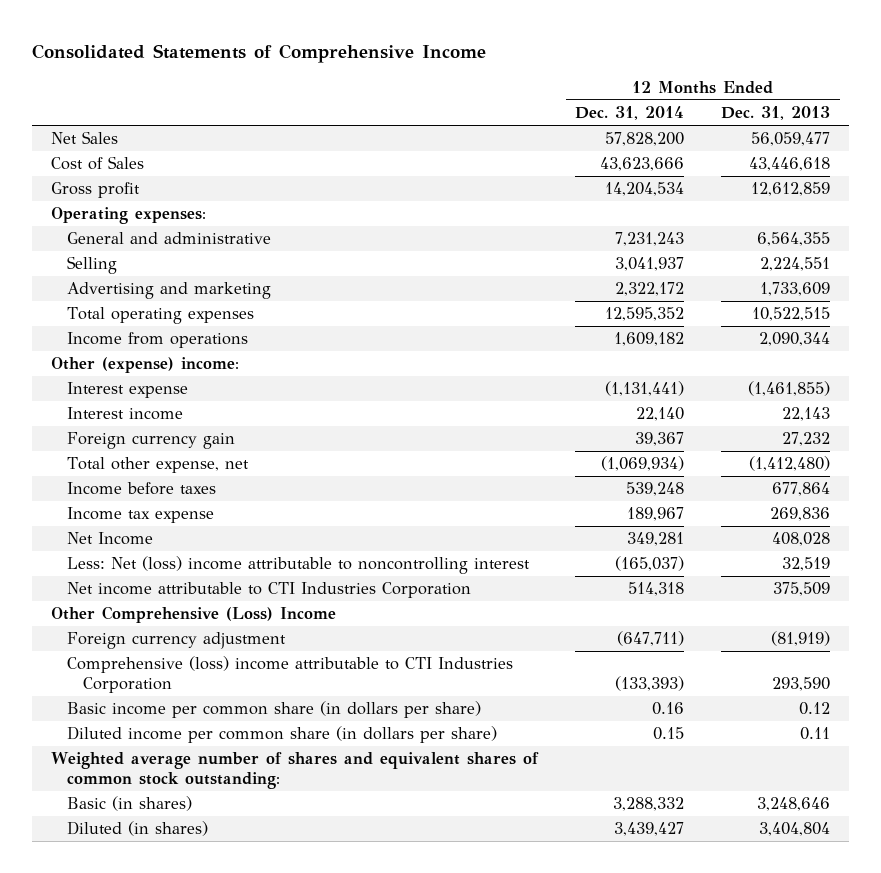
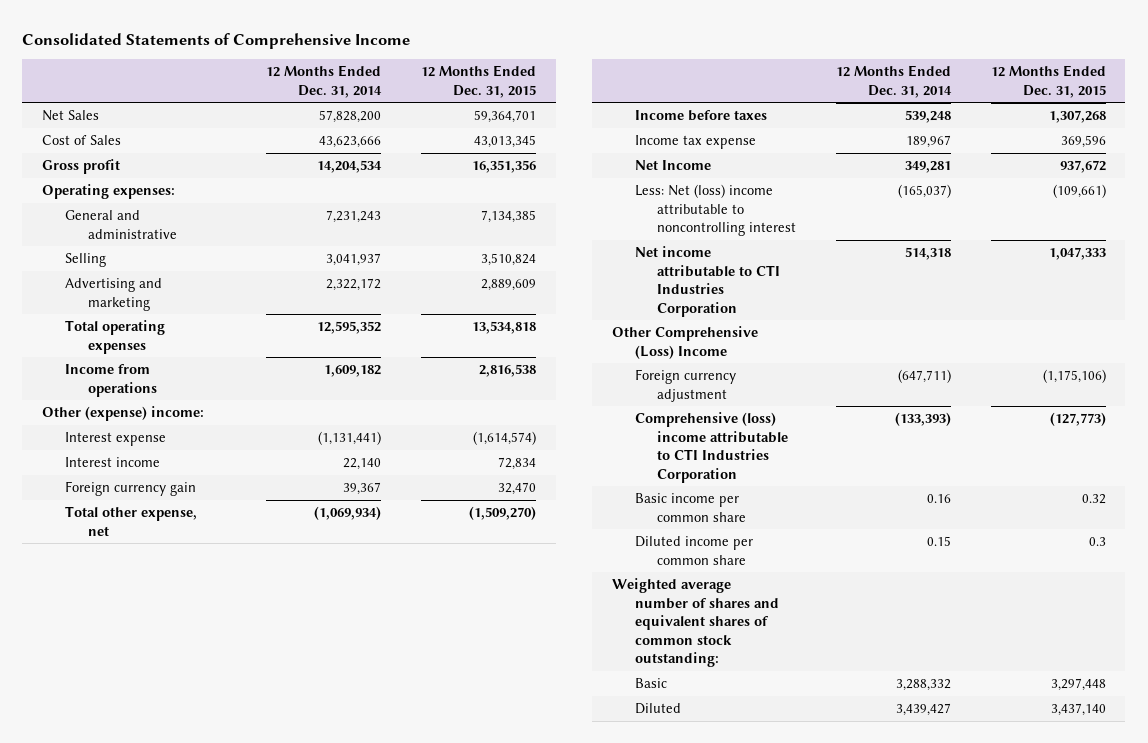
- | 12 Months Ended Dec. 31, 2014 | 12 Months Ended Dec. 31, 2013
+ | 12 Months Ended Dec. 31, 2014 | 12 Months Ended Dec. 31, 2015
- Basic income per common share (in dollars per share) | 0.16 | 0.12
- Diluted income per common share (in dollars per share) | 0.15 | 0.11
+ Basic income per common share | 0.16 | 0.32
+ Diluted income per common share | 0.15 | 0.3
- Basic (in shares) | 3,288,332 | 3,248,646
- Diluted (in shares) | 3,439,427 | 3,404,804
+ Basic | 3,288,332 | 3,297,448
+ Diluted | 3,439,427 | 3,437,140

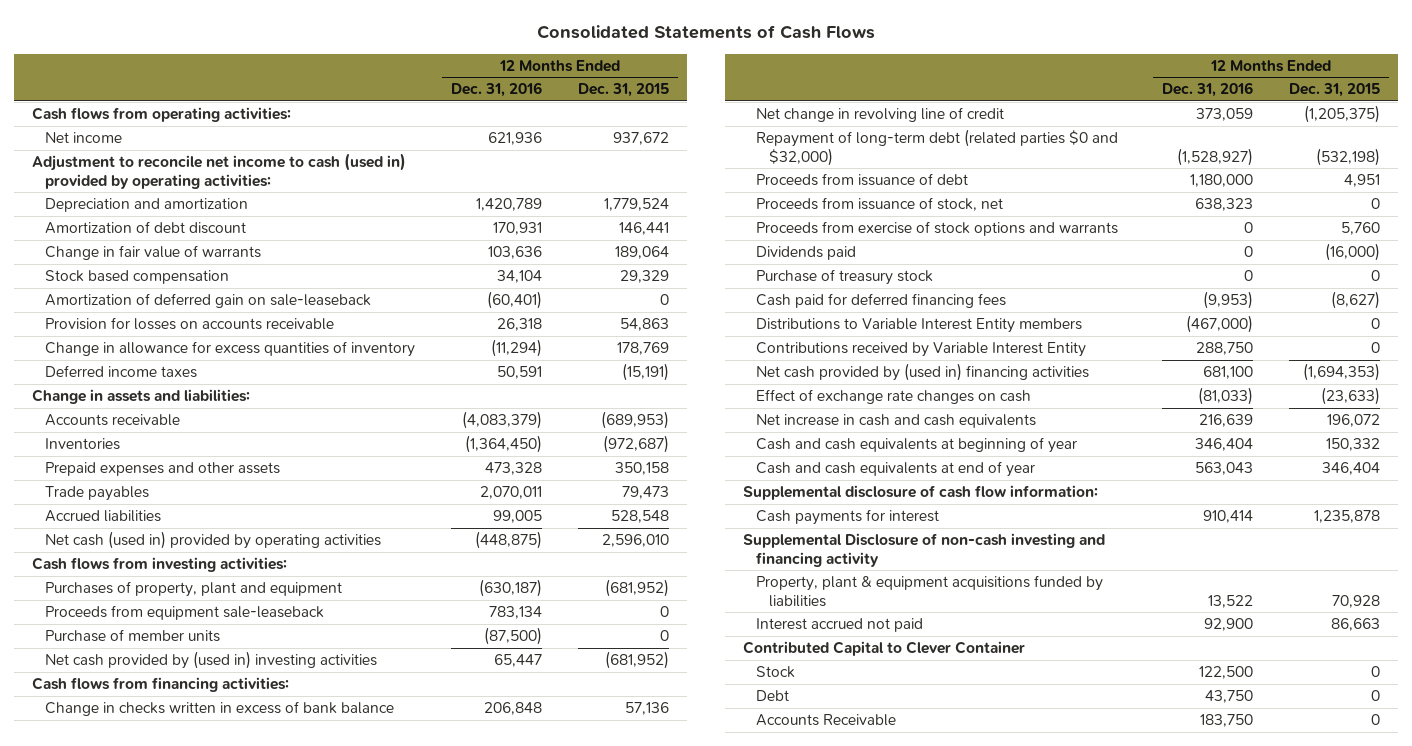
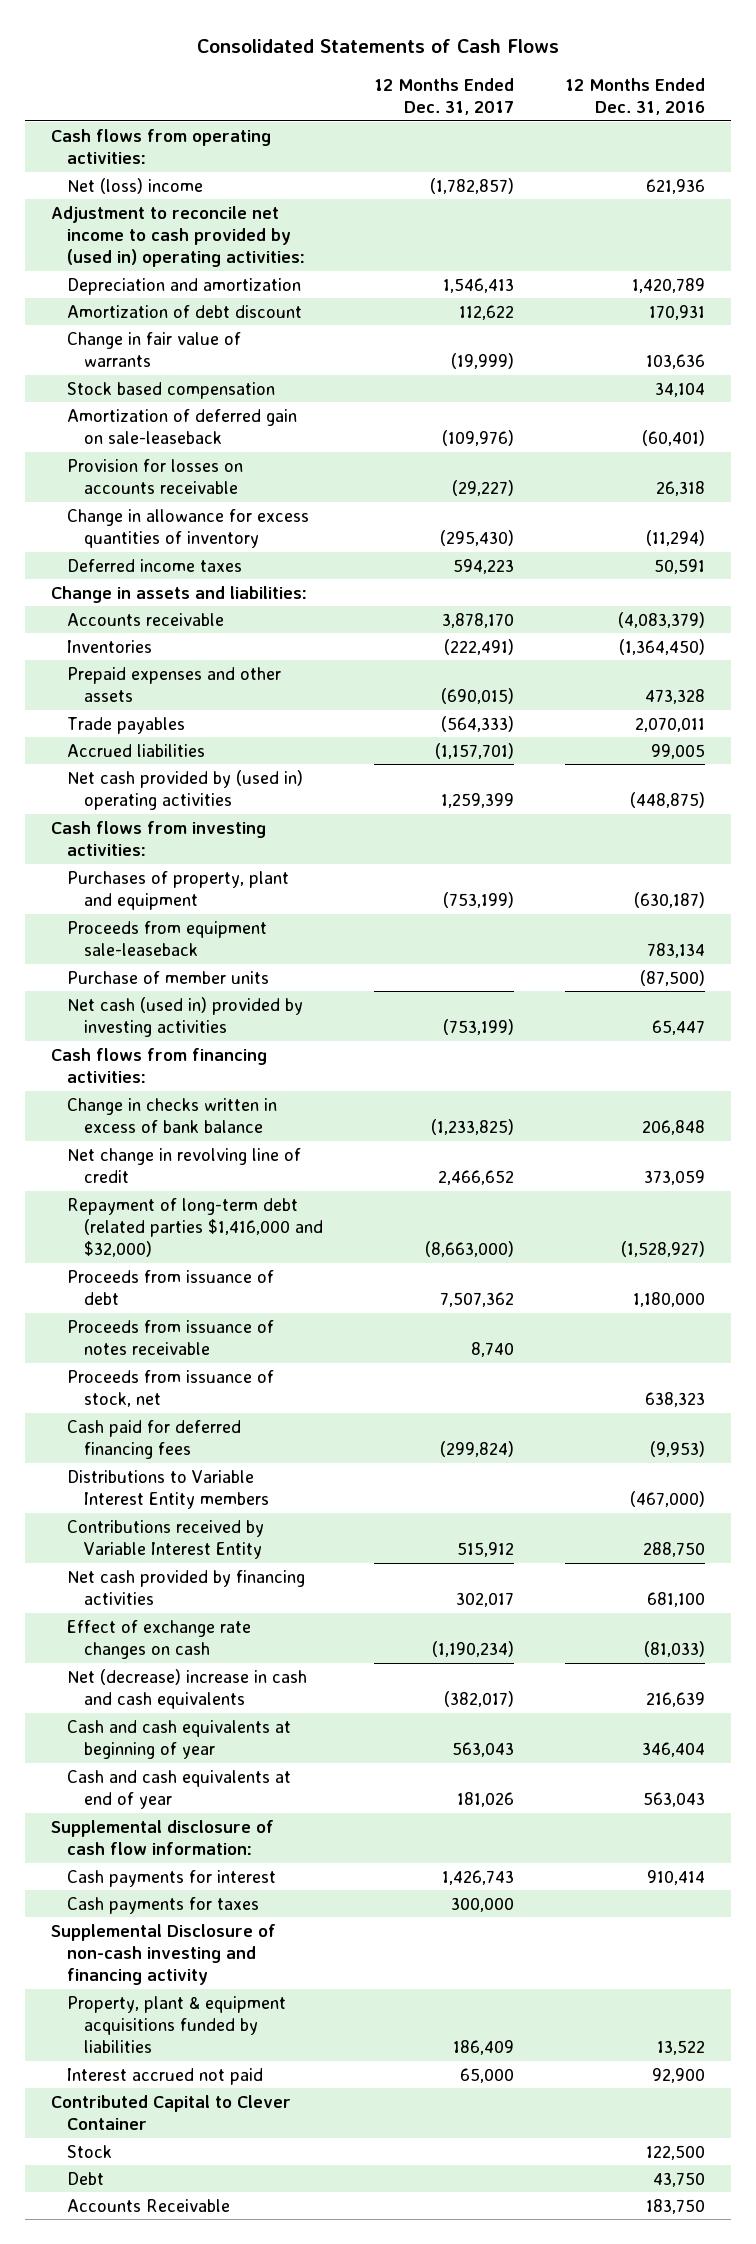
- | 12 Months Ended Dec. 31, 2016 | 12 Months Ended Dec. 31, 2015
+ | 12 Months Ended Dec. 31, 2017 | 12 Months Ended Dec. 31, 2016
- Net income | 621,936 | 937,672
- Adjustment to reconcile net income to cash (used in) provided by operating activities:
+ Net (loss) income | (1,782,857) | 621,936
+ Adjustment to reconcile net income to cash provided by (used in) operating activities:
- Net cash (used in) provided by operating activities | (448,875) | 2,596,010
+ Net cash provided by (used in) operating activities | 1,259,399 | (448,875)
- Net cash provided by (used in) investing activities | 65,447 | (681,952)
+ Net cash (used in) provided by investing activities | (753,199) | 65,447
- Repayment of long-term debt (related parties $0 and $32,000) | (1,528,927) | (532,198)
+ Repayment of long-term debt (related parties $1,416,000 and $32,000) | (8,663,000) | (1,528,927)
+ Proceeds from issuance of notes receivable | 8,740 |
- Proceeds from exercise of stock options and warrants | 0 | 5,760
- Dividends paid | 0 | (16,000)
- Purchase of treasury stock | 0 | 0
- Net cash provided by (used in) financing activities | 681,100 | (1,694,353)
+ Net cash provided by financing activities | 302,017 | 681,100
- Net increase in cash and cash equivalents | 216,639 | 196,072
+ Net (decrease) increase in cash and cash equivalents | (382,017) | 216,639
+ Cash payments for taxes | 300,000 |

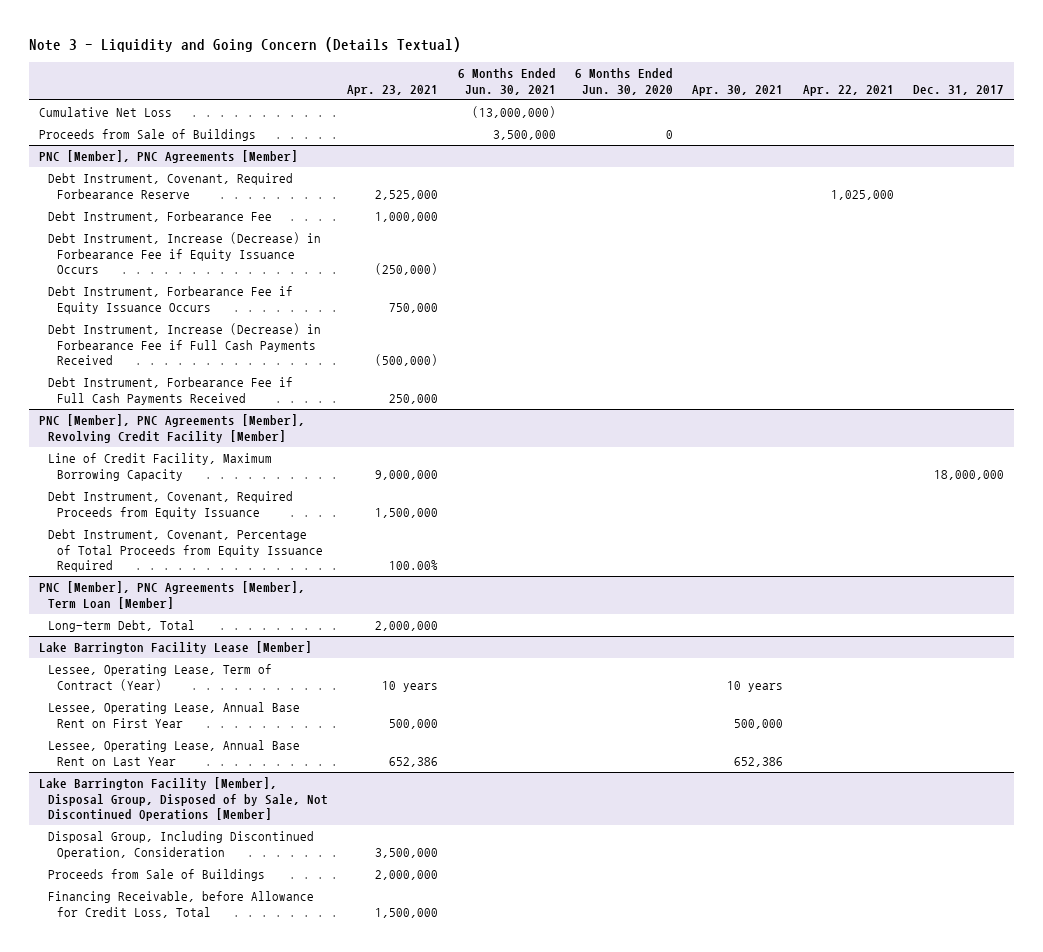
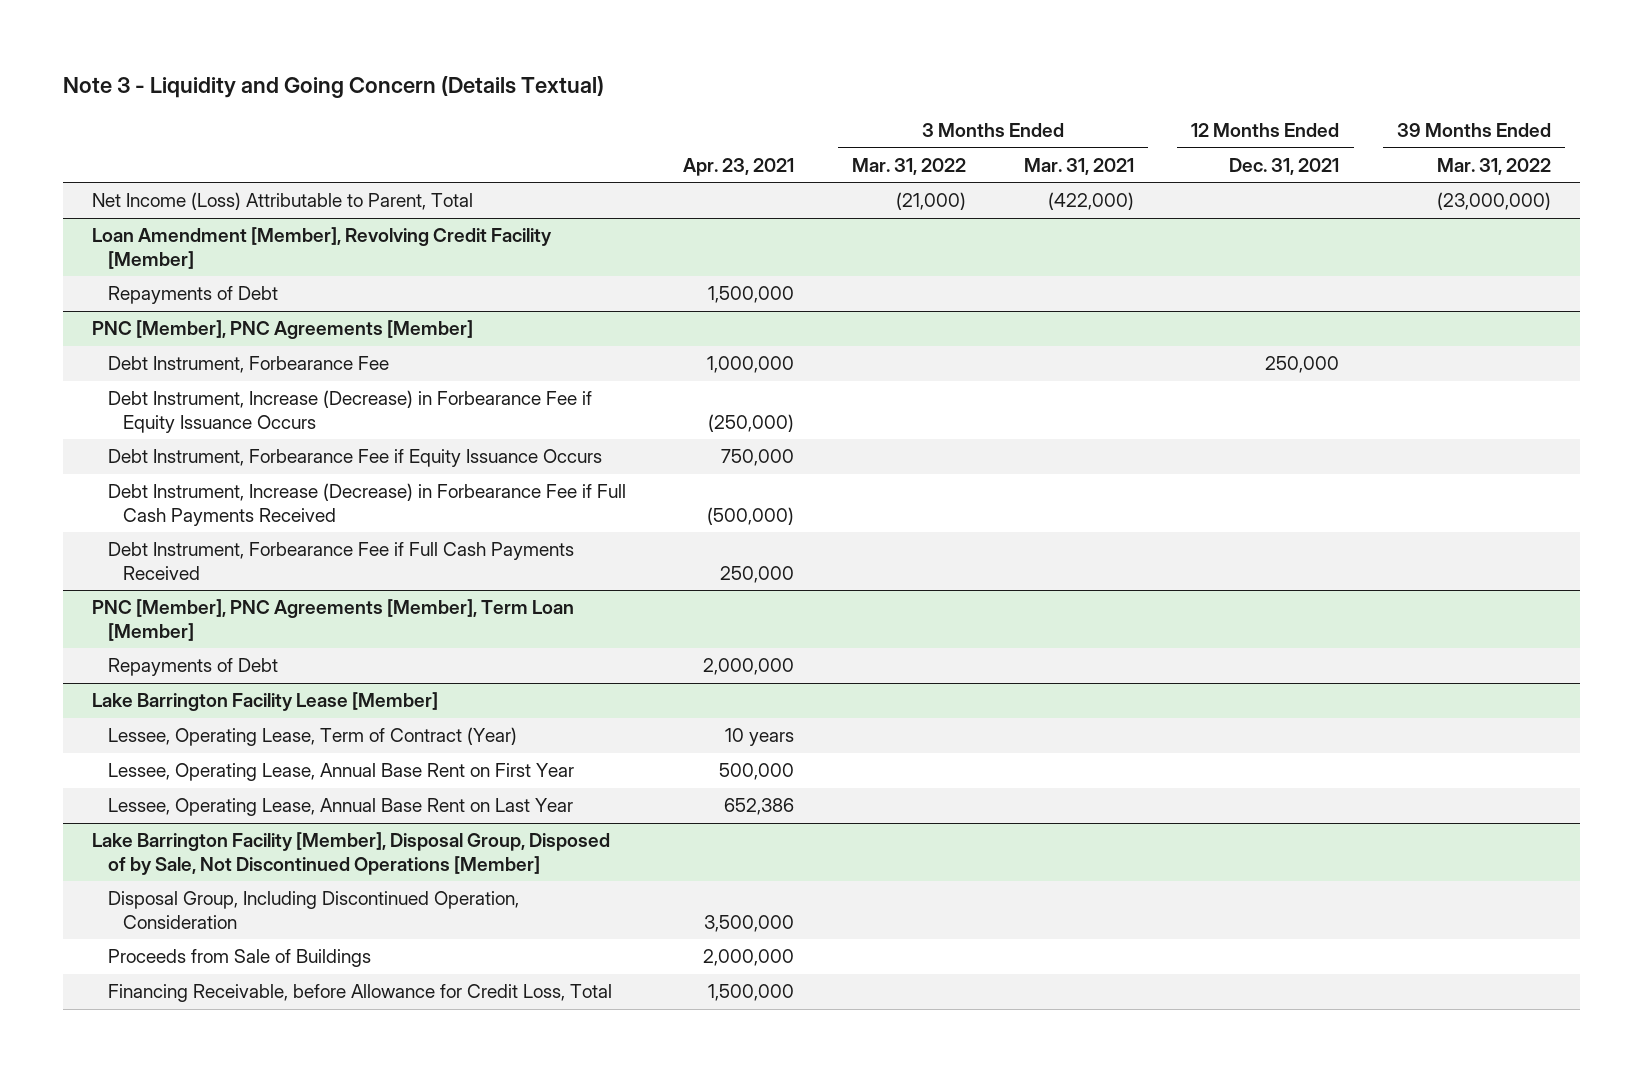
- | Apr. 23, 2021 | 6 Months Ended Jun. 30, 2021 | 6 Months Ended Jun. 30, 2020 | Apr. 30, 2021 | Apr. 22, 2021 | Dec. 31, 2017
+ | Apr. 23, 2021 | 3 Months Ended Mar. 31, 2022 | 3 Months Ended Mar. 31, 2021 | 12 Months Ended Dec. 31, 2021 | 39 Months Ended Mar. 31, 2022
- Cumulative Net Loss | | (13,000,000) | | | |
- Proceeds from Sale of Buildings | | 3,500,000 | 0 | | |
+ Net Income (Loss) Attributable to Parent, Total | | (21,000) | (422,000) | | (23,000,000)
+ Loan Amendment [Member], Revolving Credit Facility [Member]
+ Repayments of Debt | 1,500,000 | | | |
@ PNC [Member], PNC Agreements [Member]
- Debt Instrument, Covenant, Required Forbearance Reserve | 2,525,000 | | | | 1,025,000 |
- PNC [Member], PNC Agreements [Member], Revolving Credit Facility [Member]
- Line of Credit Facility, Maximum Borrowing Capacity | 9,000,000 | | | | | 18,000,000
- Debt Instrument, Covenant, Required Proceeds from Equity Issuance | 1,500,000 | | | | |
- Debt Instrument, Covenant, Percentage of Total Proceeds from Equity Issuance Required | 100.00% | | | | |
@ PNC [Member], PNC Agreements [Member], Term Loan [Member]
- Long-term Debt, Total | 2,000,000 | | | | |
+ Repayments of Debt | 2,000,000 | | | |

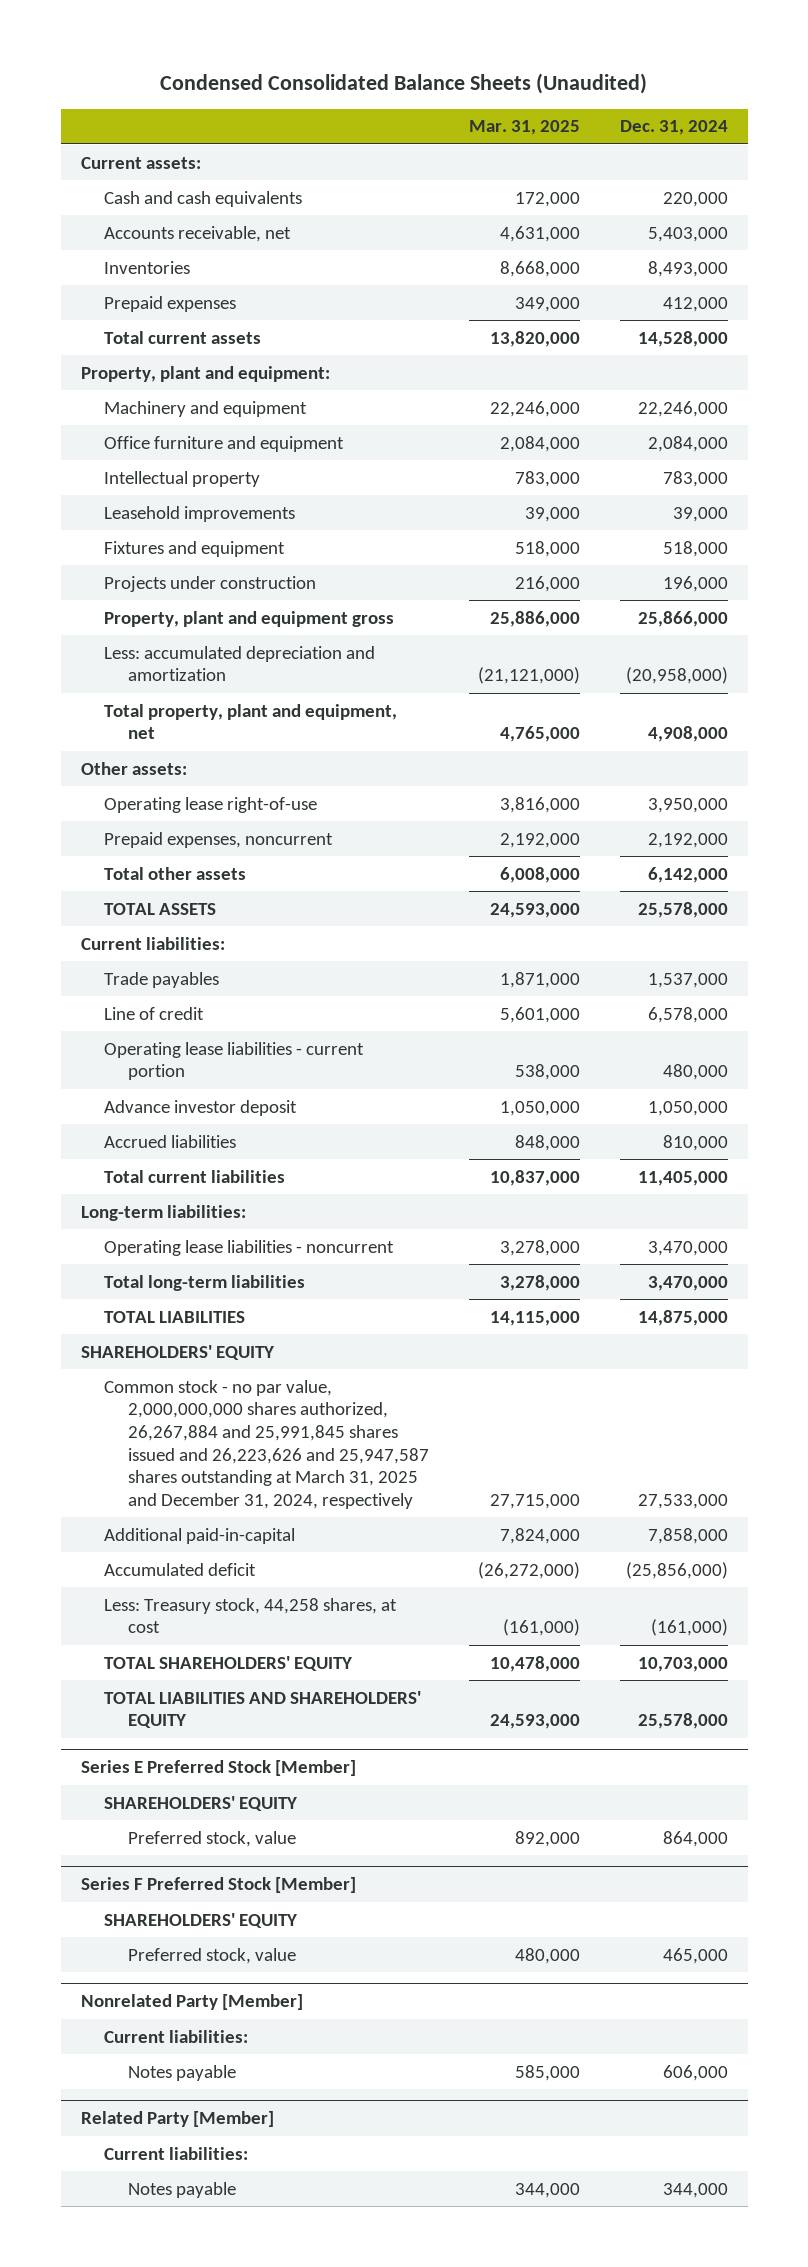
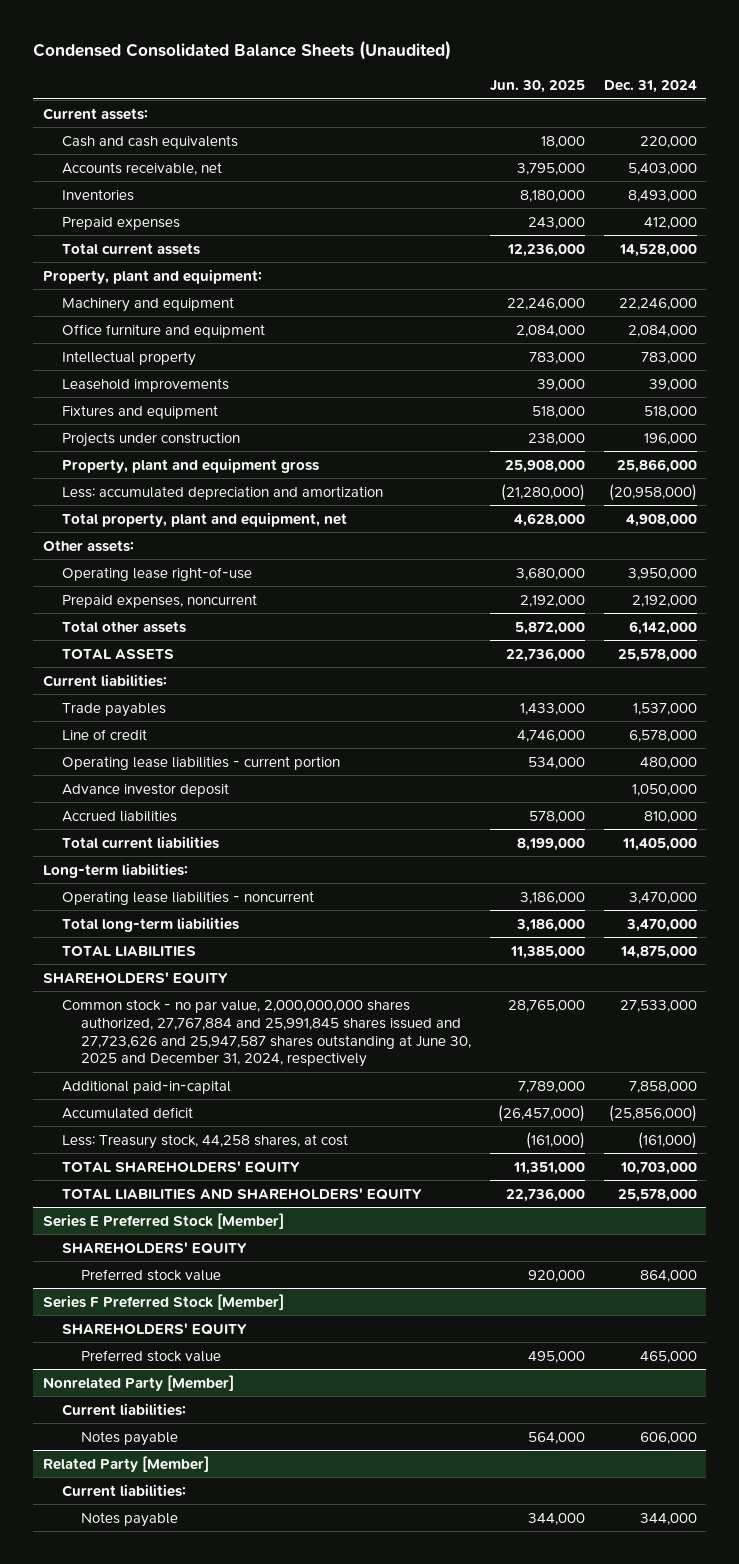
- | Mar. 31, 2025 | Dec. 31, 2024
+ | Jun. 30, 2025 | Dec. 31, 2024
- Common stock - no par value, 2,000,000,000 shares authorized, 26,267,884 and 25,991,845 shares issued and 26,223,626 and 25,947,587 shares outstanding at March 31, 2025 and December 31, 2024, respectively | 27,715,000 | 27,533,000
+ Common stock - no par value, 2,000,000,000 shares authorized, 27,767,884 and 25,991,845 shares issued and 27,723,626 and 25,947,587 shares outstanding at June 30, 2025 and December 31, 2024, respectively | 28,765,000 | 27,533,000
@ Series E Preferred Stock [Member]
- Preferred stock, value | 892,000 | 864,000
+ Preferred stock value | 920,000 | 864,000
@ Series F Preferred Stock [Member]
- Preferred stock, value | 480,000 | 465,000
+ Preferred stock value | 495,000 | 465,000

